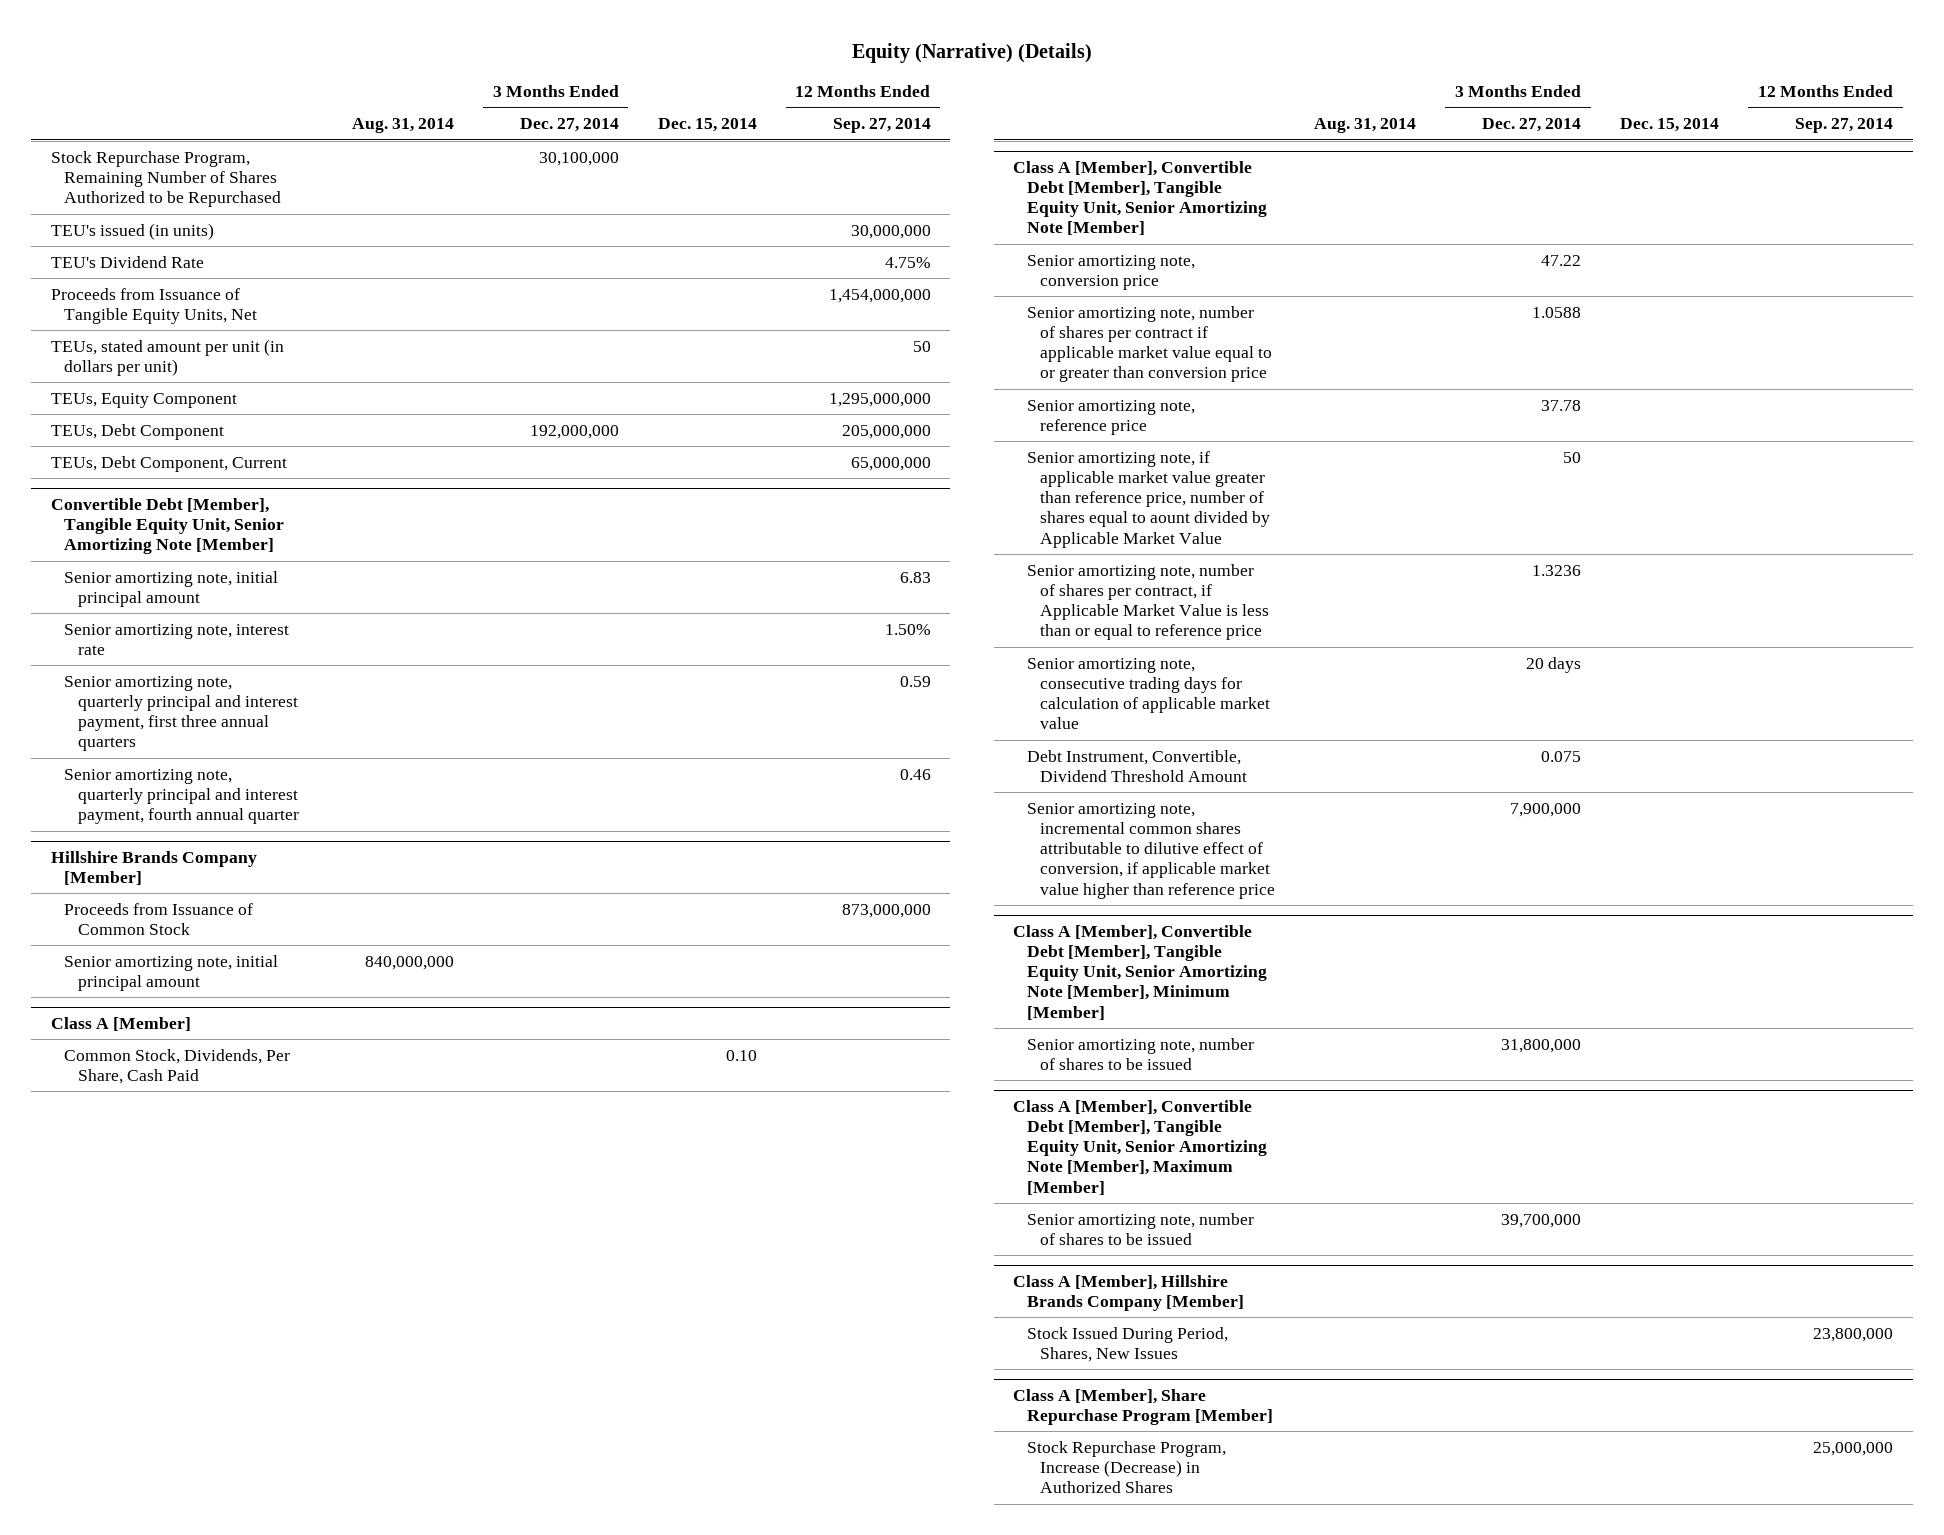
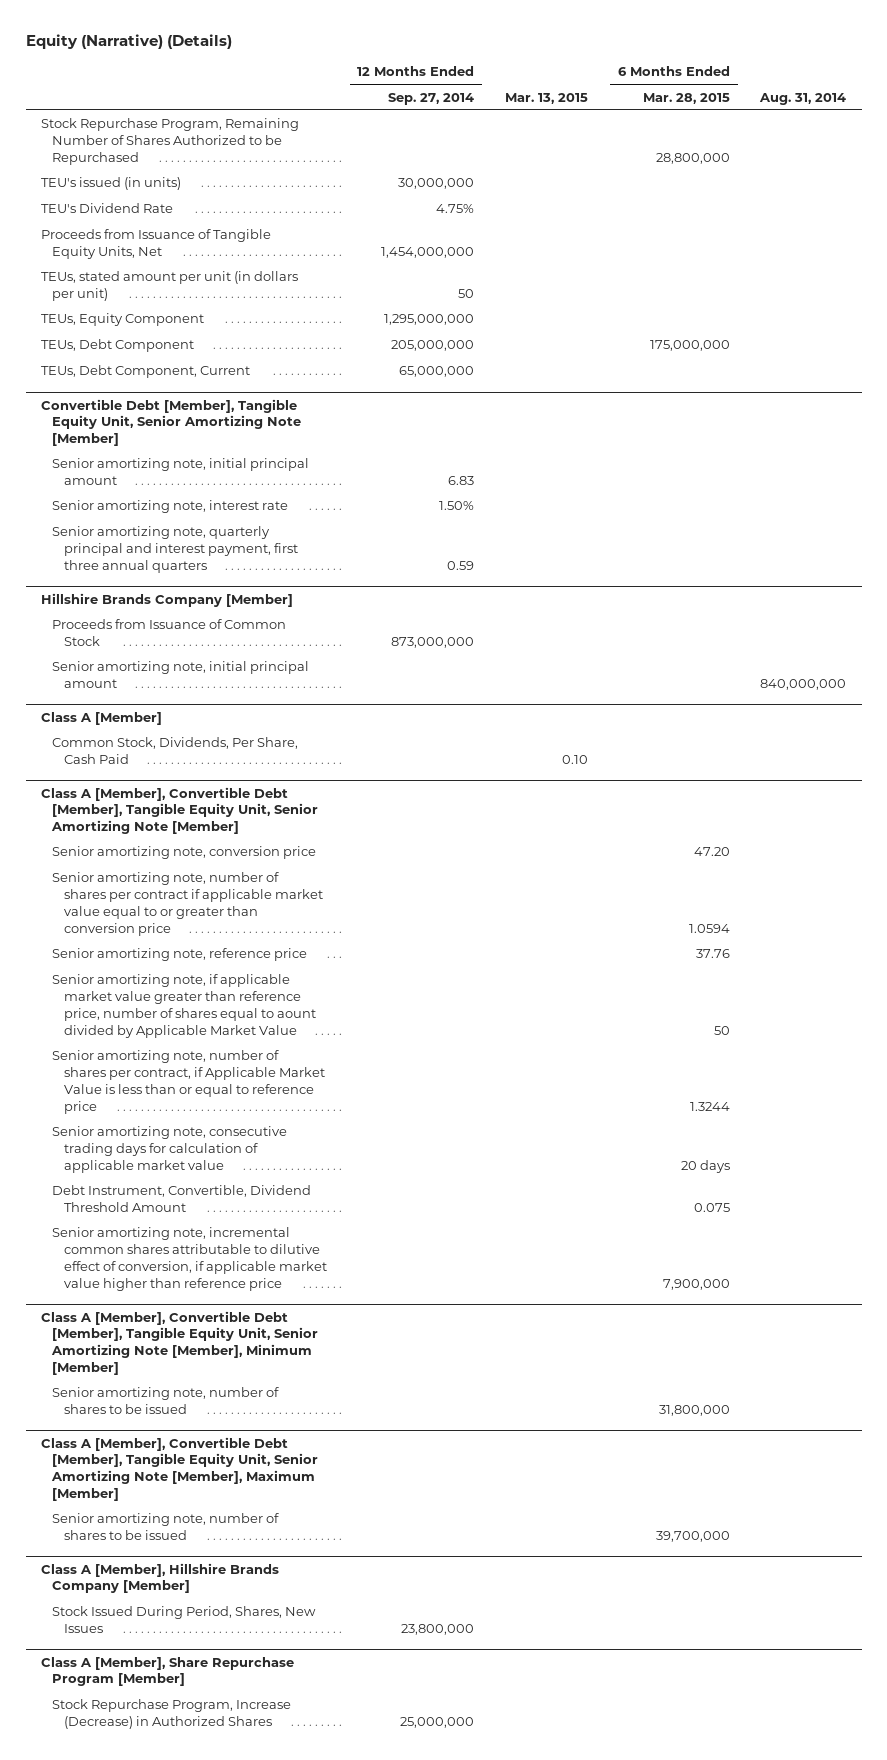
- | Aug. 31, 2014 | 3 Months Ended Dec. 27, 2014 | Dec. 15, 2014 | 12 Months Ended Sep. 27, 2014
+ | 12 Months Ended Sep. 27, 2014 | Mar. 13, 2015 | 6 Months Ended Mar. 28, 2015 | Aug. 31, 2014
@ Convertible Debt [Member], Tangible Equity Unit, Senior Amortizing Note [Member]
- Senior amortizing note, quarterly principal and interest payment, fourth annual quarter | | | | 0.46

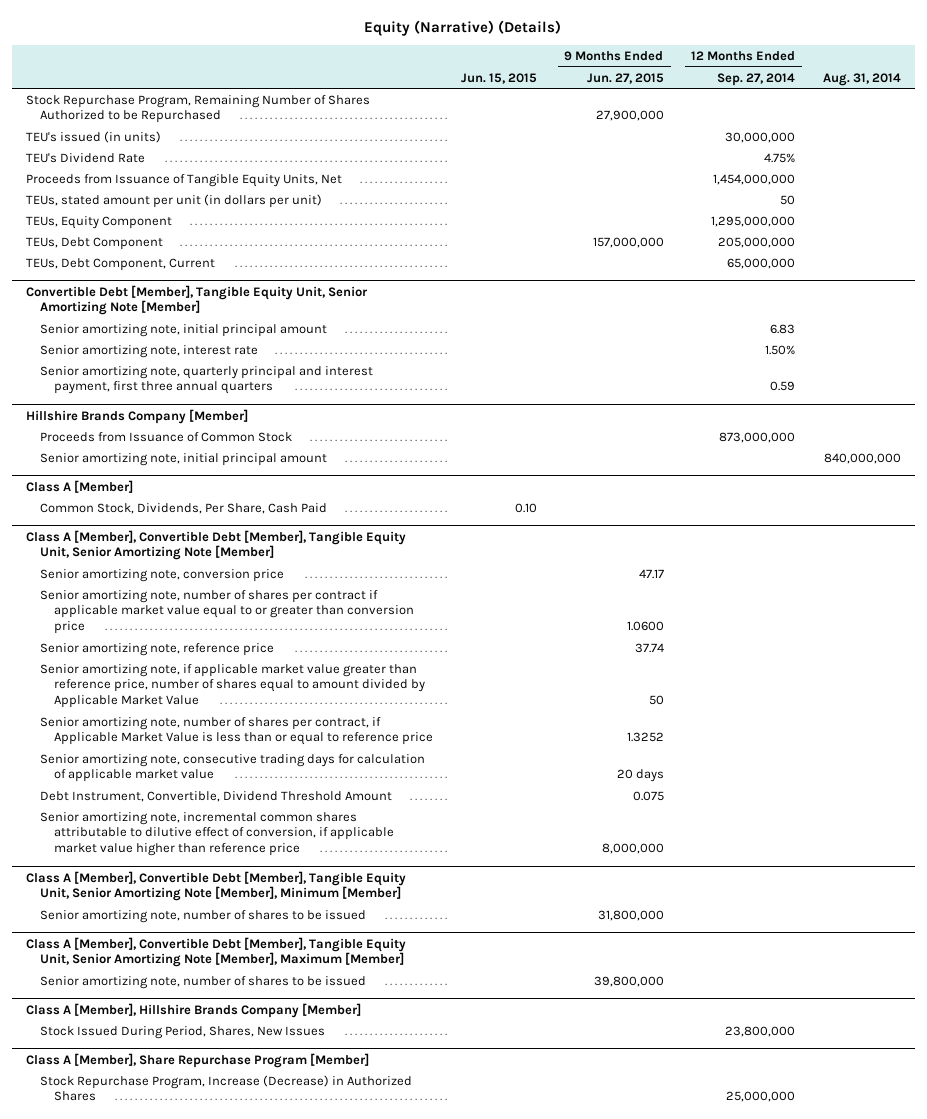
- | 12 Months Ended Sep. 27, 2014 | Mar. 13, 2015 | 6 Months Ended Mar. 28, 2015 | Aug. 31, 2014
+ | Jun. 15, 2015 | 9 Months Ended Jun. 27, 2015 | 12 Months Ended Sep. 27, 2014 | Aug. 31, 2014
@ Class A [Member], Convertible Debt [Member], Tangible Equity Unit, Senior Amortizing Note [Member]
- Senior amortizing note, if applicable market value greater than reference price, number of shares equal to aount divided by Applicable Market Value | | | 50 |
+ Senior amortizing note, if applicable market value greater than reference price, number of shares equal to amount divided by Applicable Market Value | | 50 | |

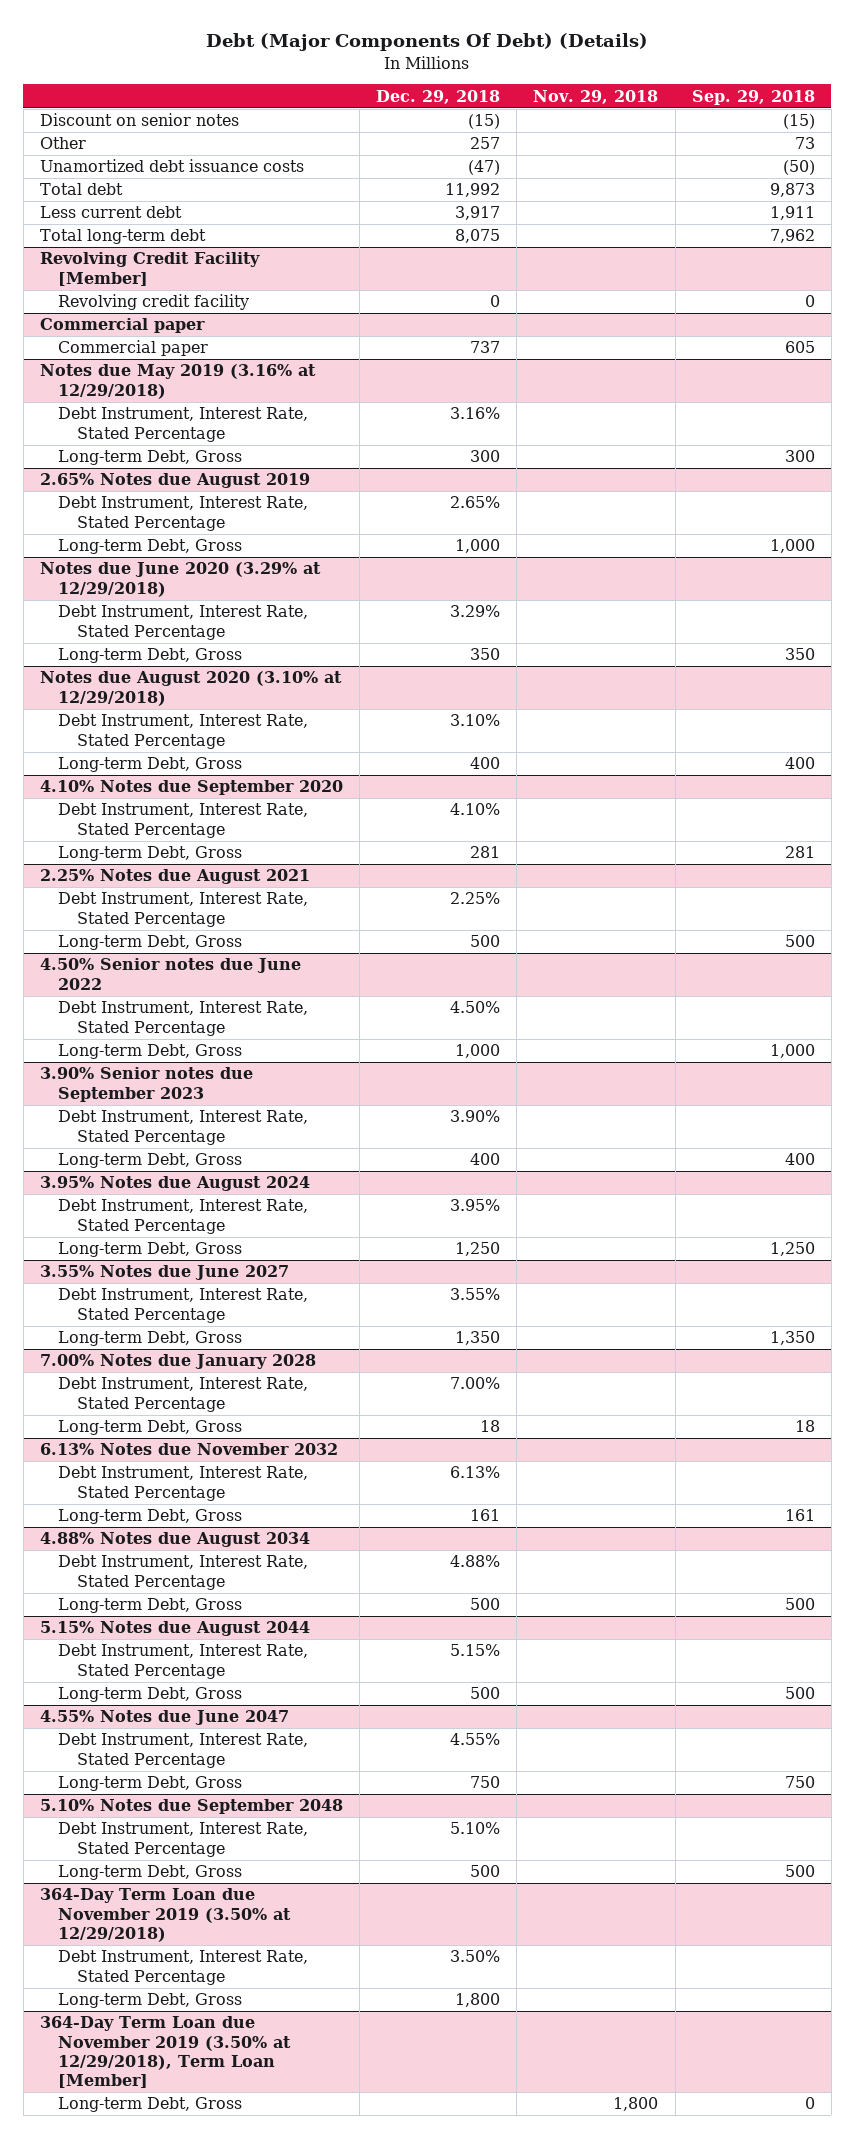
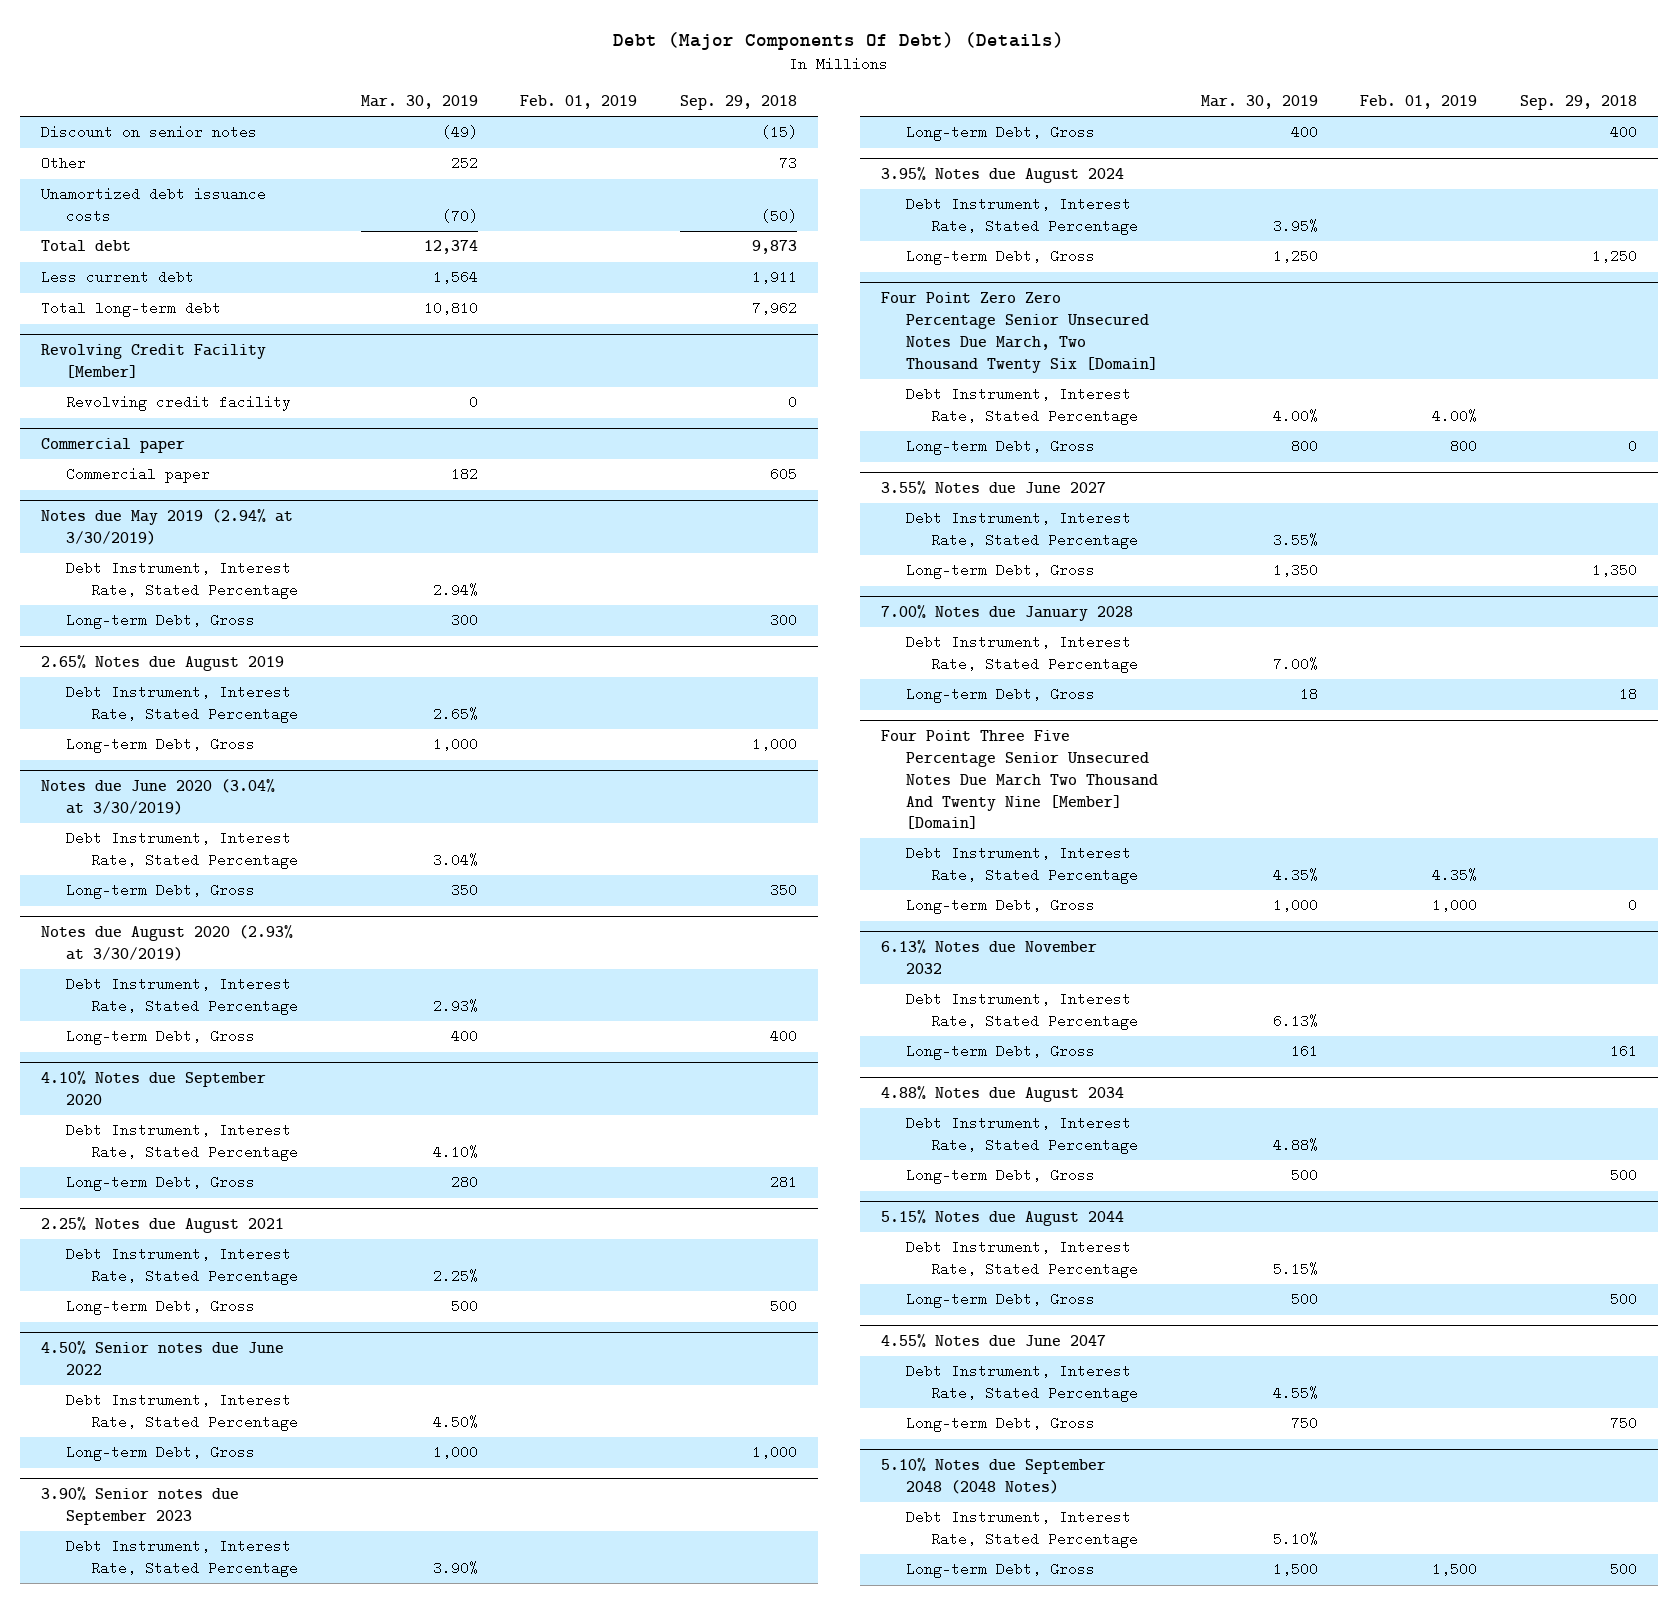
- | Dec. 29, 2018 | Nov. 29, 2018 | Sep. 29, 2018
+ | Mar. 30, 2019 | Feb. 01, 2019 | Sep. 29, 2018
- Notes due May 2019 (3.16% at 12/29/2018)
+ Notes due May 2019 (2.94% at 3/30/2019)
- Notes due June 2020 (3.29% at 12/29/2018)
+ Notes due June 2020 (3.04% at 3/30/2019)
- Notes due August 2020 (3.10% at 12/29/2018)
+ Notes due August 2020 (2.93% at 3/30/2019)
+ Four Point Zero Zero Percentage Senior Unsecured Notes Due March, Two Thousand Twenty Six [Domain]
+ Debt Instrument, Interest Rate, Stated Percentage | 4.00% | 4.00% |
+ Long-term Debt, Gross | 800 | 800 | 0
+ Four Point Three Five Percentage Senior Unsecured Notes Due March Two Thousand And Twenty Nine [Member] [Domain]
+ Debt Instrument, Interest Rate, Stated Percentage | 4.35% | 4.35% |
+ Long-term Debt, Gross | 1,000 | 1,000 | 0
- 5.10% Notes due September 2048
+ 5.10% Notes due September 2048 (2048 Notes)
- 364-Day Term Loan due November 2019 (3.50% at 12/29/2018)
- Debt Instrument, Interest Rate, Stated Percentage | 3.50% | |
- Long-term Debt, Gross | 1,800 | |
- 364-Day Term Loan due November 2019 (3.50% at 12/29/2018), Term Loan [Member]
- Long-term Debt, Gross | | 1,800 | 0

